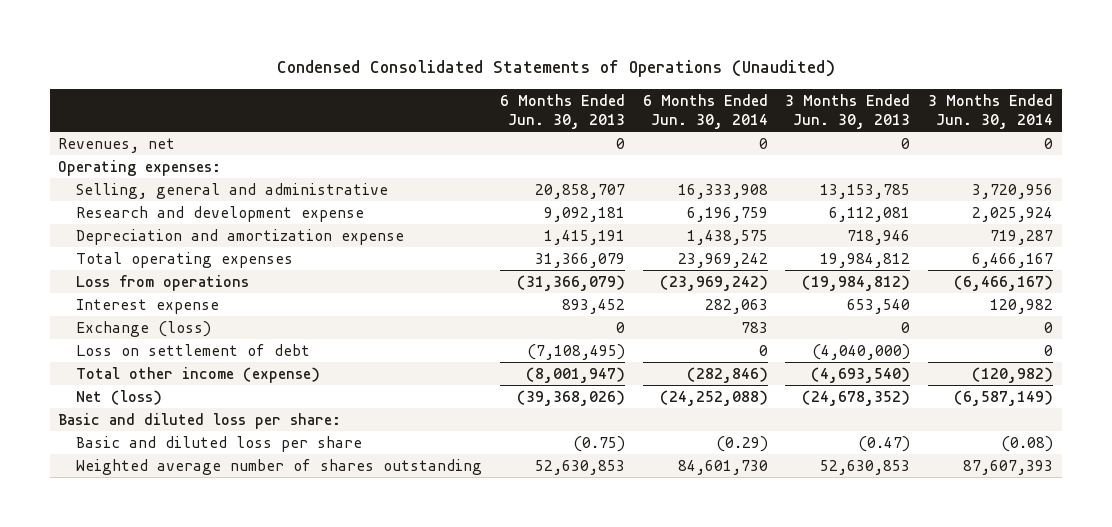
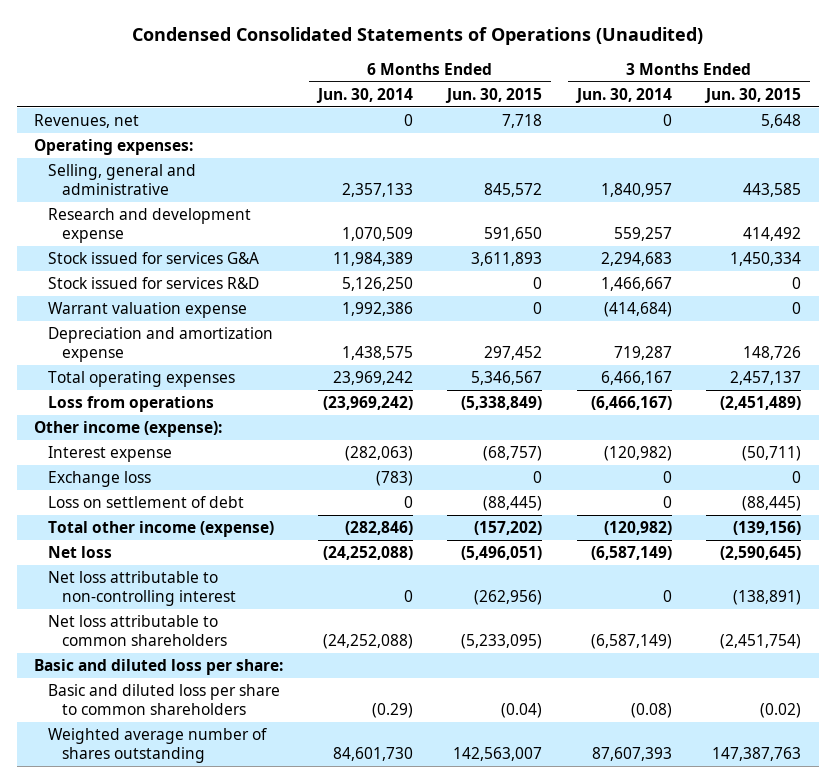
- | 6 Months Ended Jun. 30, 2013 | 6 Months Ended Jun. 30, 2014 | 3 Months Ended Jun. 30, 2013 | 3 Months Ended Jun. 30, 2014
+ | 6 Months Ended Jun. 30, 2014 | 6 Months Ended Jun. 30, 2015 | 3 Months Ended Jun. 30, 2014 | 3 Months Ended Jun. 30, 2015
- Selling, general and administrative | 20,858,707 | 16,333,908 | 13,153,785 | 3,720,956
- Research and development expense | 9,092,181 | 6,196,759 | 6,112,081 | 2,025,924
+ Selling, general and administrative | 2,357,133 | 845,572 | 1,840,957 | 443,585
+ Research and development expense | 1,070,509 | 591,650 | 559,257 | 414,492
+ Stock issued for services G&A | 11,984,389 | 3,611,893 | 2,294,683 | 1,450,334
+ Stock issued for services R&D | 5,126,250 | 0 | 1,466,667 | 0
+ Warrant valuation expense | 1,992,386 | 0 | (414,684) | 0
- Interest expense | 893,452 | 282,063 | 653,540 | 120,982
- Exchange (loss) | 0 | 783 | 0 | 0
+ Other income (expense):
+ Interest expense | (282,063) | (68,757) | (120,982) | (50,711)
+ Exchange loss | (783) | 0 | 0 | 0
- Net (loss) | (39,368,026) | (24,252,088) | (24,678,352) | (6,587,149)
+ Net loss | (24,252,088) | (5,496,051) | (6,587,149) | (2,590,645)
+ Net loss attributable to non-controlling interest | 0 | (262,956) | 0 | (138,891)
+ Net loss attributable to common shareholders | (24,252,088) | (5,233,095) | (6,587,149) | (2,451,754)
- Basic and diluted loss per share | (0.75) | (0.29) | (0.47) | (0.08)
+ Basic and diluted loss per share to common shareholders | (0.29) | (0.04) | (0.08) | (0.02)

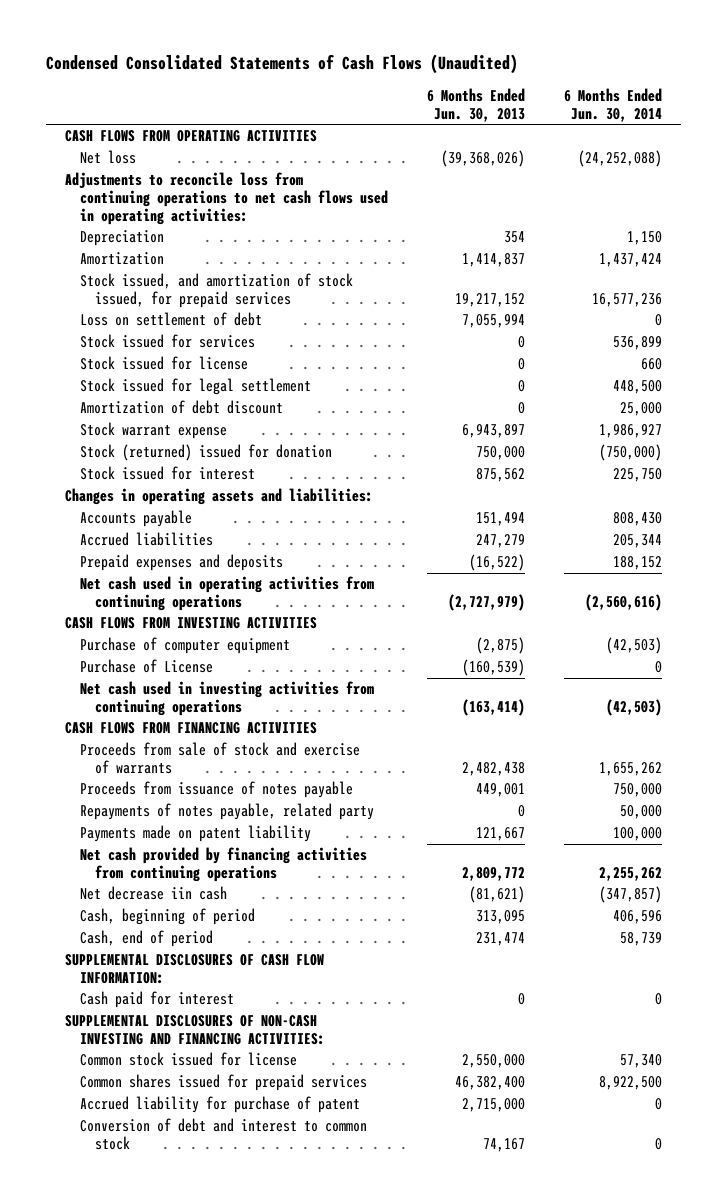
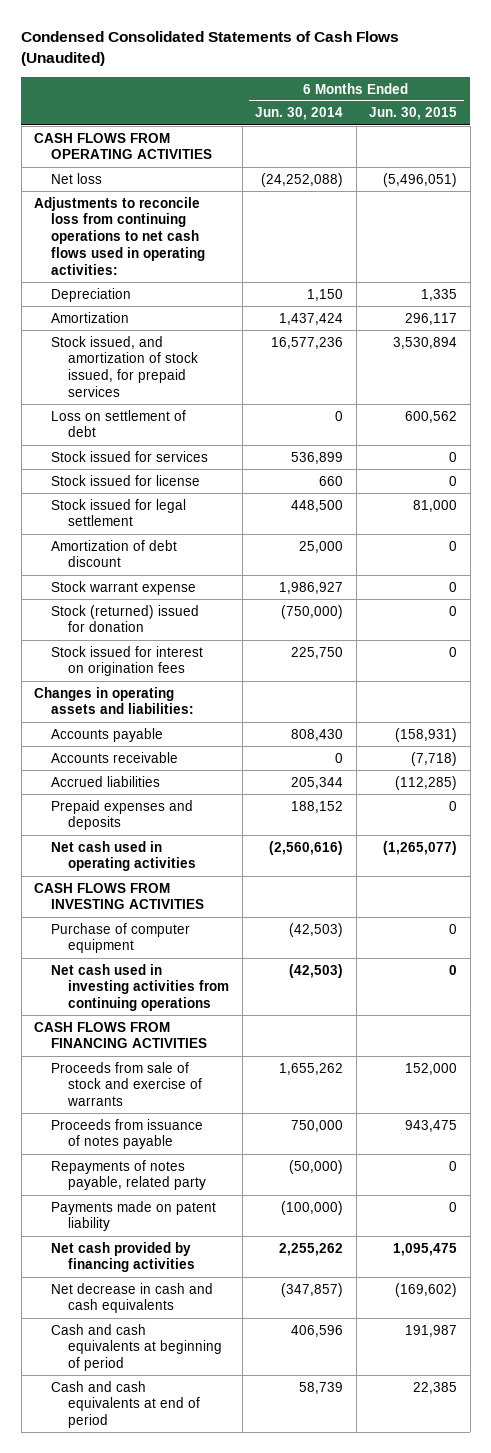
- | 6 Months Ended Jun. 30, 2013 | 6 Months Ended Jun. 30, 2014
+ | 6 Months Ended Jun. 30, 2014 | 6 Months Ended Jun. 30, 2015
- Stock issued for interest | 875,562 | 225,750
+ Stock issued for interest on origination fees | 225,750 | 0
+ Accounts receivable | 0 | (7,718)
- Net cash used in operating activities from continuing operations | (2,727,979) | (2,560,616)
+ Net cash used in operating activities | (2,560,616) | (1,265,077)
- Purchase of License | (160,539) | 0
- Repayments of notes payable, related party | 0 | 50,000
- Payments made on patent liability | 121,667 | 100,000
- Net cash provided by financing activities from continuing operations | 2,809,772 | 2,255,262
- Net decrease iin cash | (81,621) | (347,857)
- Cash, beginning of period | 313,095 | 406,596
- Cash, end of period | 231,474 | 58,739
- SUPPLEMENTAL DISCLOSURES OF CASH FLOW INFORMATION:
- Cash paid for interest | 0 | 0
- SUPPLEMENTAL DISCLOSURES OF NON-CASH INVESTING AND FINANCING ACTIVITIES:
- Common stock issued for license | 2,550,000 | 57,340
- Common shares issued for prepaid services | 46,382,400 | 8,922,500
- Accrued liability for purchase of patent | 2,715,000 | 0
- Conversion of debt and interest to common stock | 74,167 | 0
+ Repayments of notes payable, related party | (50,000) | 0
+ Payments made on patent liability | (100,000) | 0
+ Net cash provided by financing activities | 2,255,262 | 1,095,475
+ Net decrease in cash and cash equivalents | (347,857) | (169,602)
+ Cash and cash equivalents at beginning of period | 406,596 | 191,987
+ Cash and cash equivalents at end of period | 58,739 | 22,385

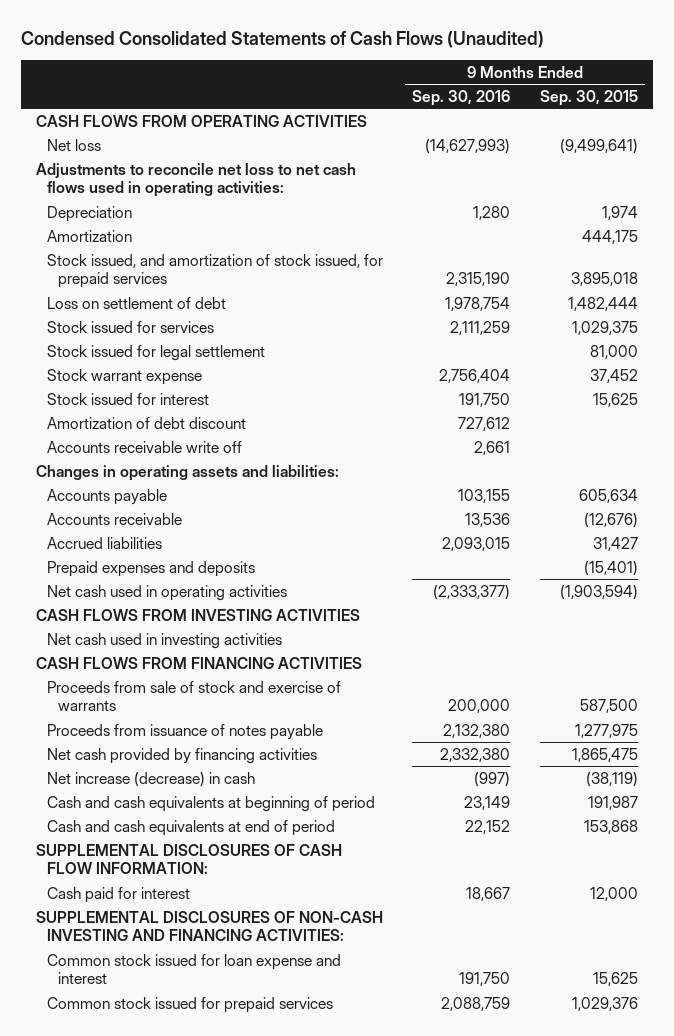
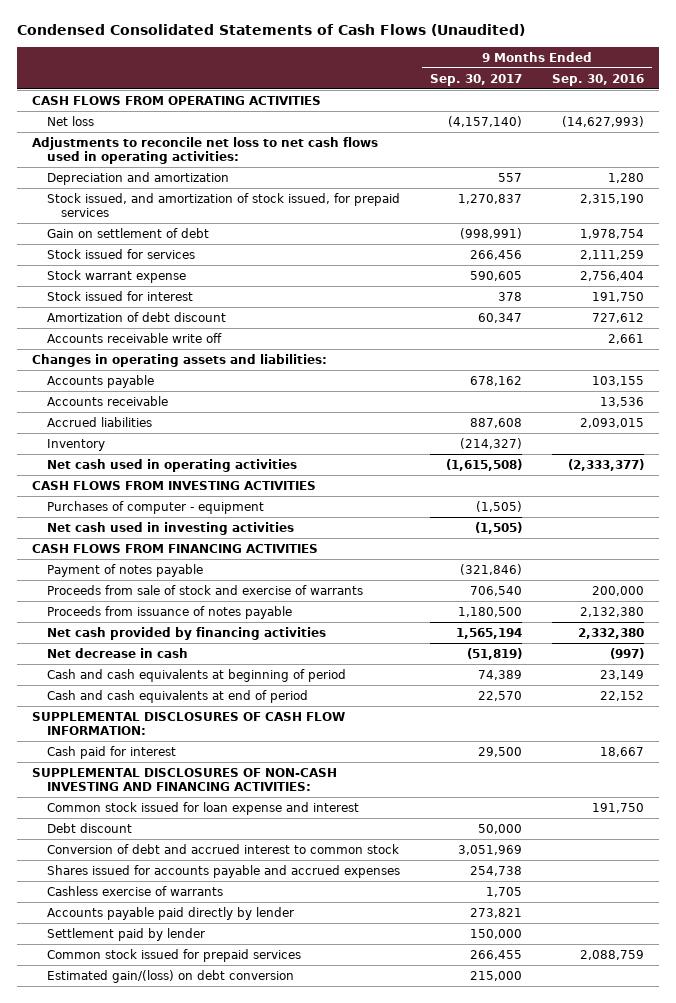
- | 9 Months Ended Sep. 30, 2016 | 9 Months Ended Sep. 30, 2015
+ | 9 Months Ended Sep. 30, 2017 | 9 Months Ended Sep. 30, 2016
- Depreciation | 1,280 | 1,974
- Amortization | | 444,175
+ Depreciation and amortization | 557 | 1,280
- Loss on settlement of debt | 1,978,754 | 1,482,444
+ Gain on settlement of debt | (998,991) | 1,978,754
- Stock issued for legal settlement | | 81,000
- Prepaid expenses and deposits | | (15,401)
+ Inventory | (214,327) |
+ Purchases of computer - equipment | (1,505) |
+ Payment of notes payable | (321,846) |
- Net increase (decrease) in cash | (997) | (38,119)
+ Net decrease in cash | (51,819) | (997)
+ Debt discount | 50,000 |
+ Conversion of debt and accrued interest to common stock | 3,051,969 |
+ Shares issued for accounts payable and accrued expenses | 254,738 |
+ Cashless exercise of warrants | 1,705 |
+ Accounts payable paid directly by lender | 273,821 |
+ Settlement paid by lender | 150,000 |
+ Estimated gain/(loss) on debt conversion | 215,000 |

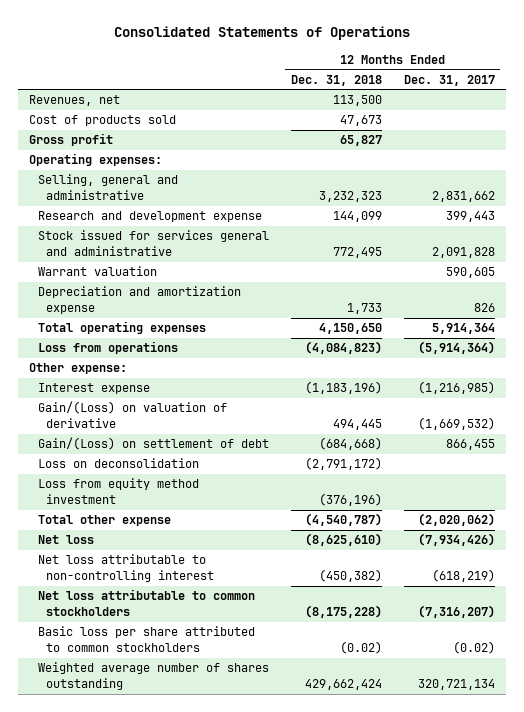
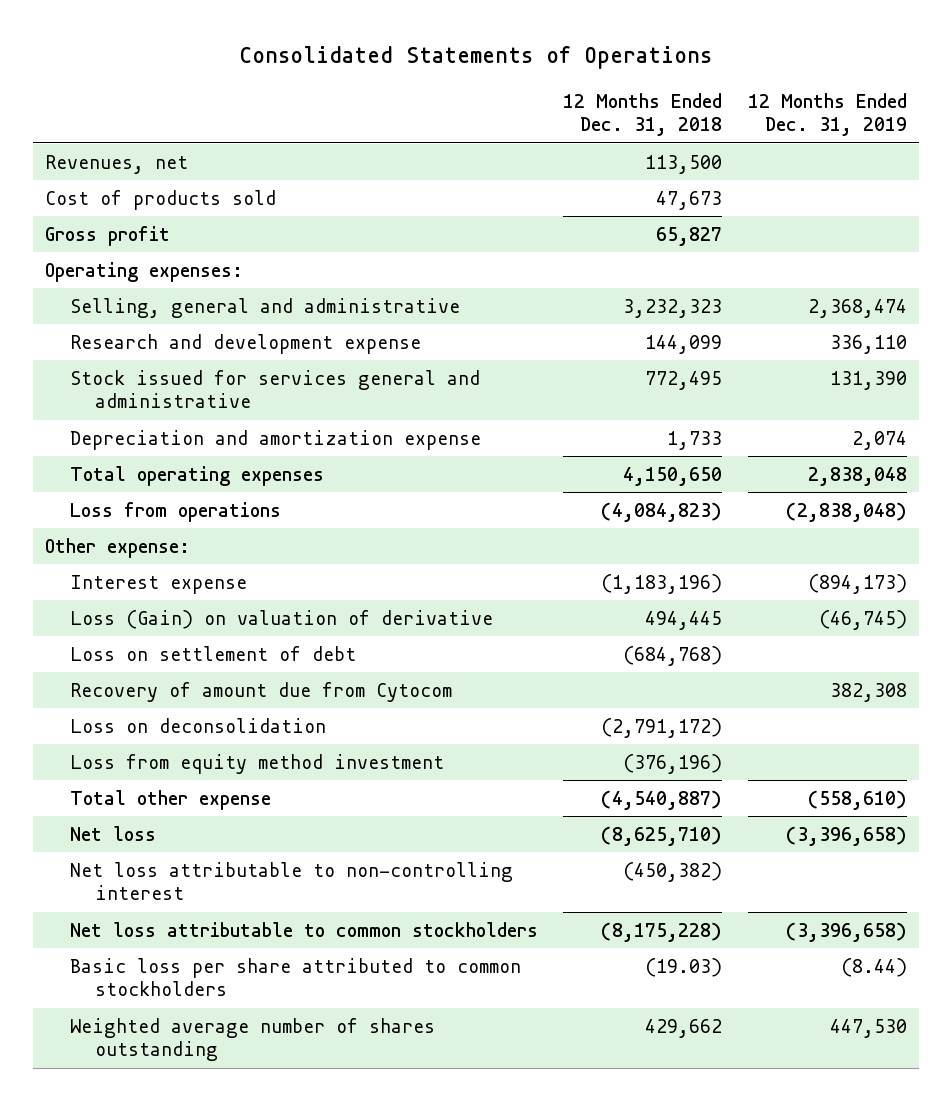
- | 12 Months Ended Dec. 31, 2018 | 12 Months Ended Dec. 31, 2017
+ | 12 Months Ended Dec. 31, 2018 | 12 Months Ended Dec. 31, 2019
- Warrant valuation | | 590,605
- Gain/(Loss) on valuation of derivative | 494,445 | (1,669,532)
- Gain/(Loss) on settlement of debt | (684,668) | 866,455
+ Loss (Gain) on valuation of derivative | 494,445 | (46,745)
+ Loss on settlement of debt | (684,768) |
+ Recovery of amount due from Cytocom | | 382,308
- Total other expense | (4,540,787) | (2,020,062)
- Net loss | (8,625,610) | (7,934,426)
+ Total other expense | (4,540,887) | (558,610)
+ Net loss | (8,625,710) | (3,396,658)
- Basic loss per share attributed to common stockholders | (0.02) | (0.02)
- Weighted average number of shares outstanding | 429,662,424 | 320,721,134
+ Basic loss per share attributed to common stockholders | (19.03) | (8.44)
+ Weighted average number of shares outstanding | 429,662 | 447,530

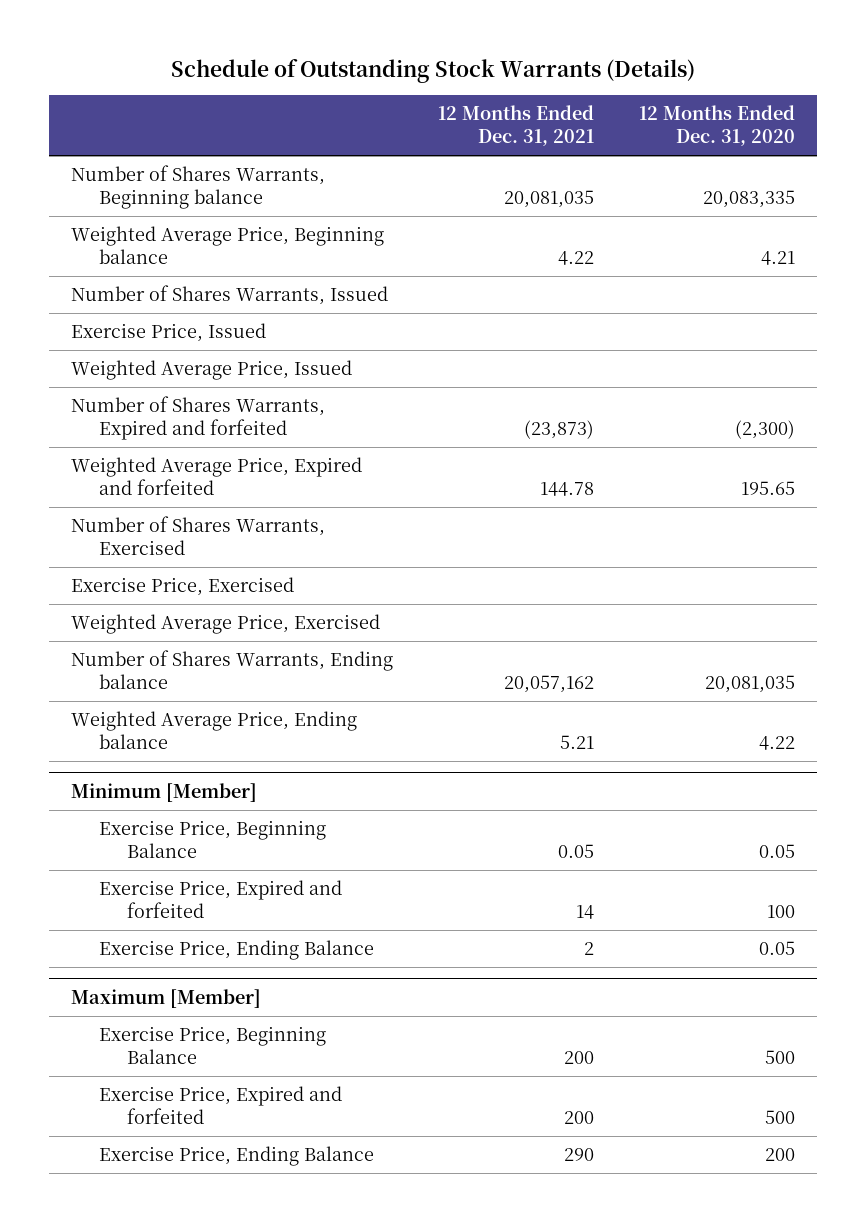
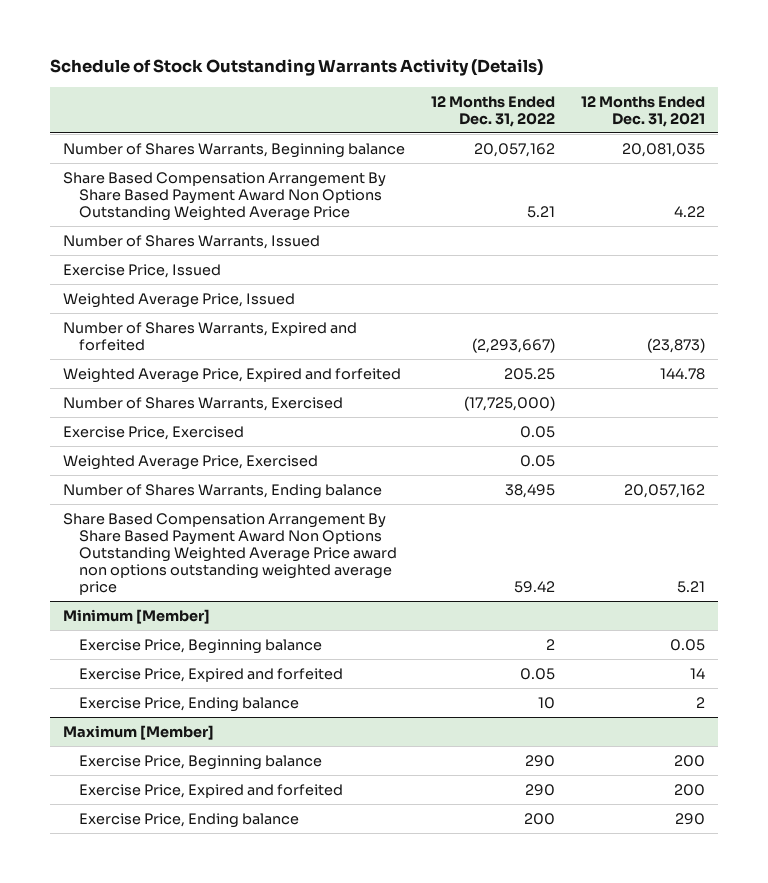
- Schedule of Outstanding Stock Warrants (Details)
+ Schedule of Stock Outstanding Warrants Activity (Details)
- | 12 Months Ended Dec. 31, 2021 | 12 Months Ended Dec. 31, 2020
+ | 12 Months Ended Dec. 31, 2022 | 12 Months Ended Dec. 31, 2021
- Weighted Average Price, Beginning balance | 4.22 | 4.21
+ Share Based Compensation Arrangement By Share Based Payment Award Non Options Outstanding Weighted Average Price | 5.21 | 4.22
- Weighted Average Price, Ending balance | 5.21 | 4.22
+ Share Based Compensation Arrangement By Share Based Payment Award Non Options Outstanding Weighted Average Price award non options outstanding weighted average price | 59.42 | 5.21
@ Minimum [Member]
- Exercise Price, Beginning Balance | 0.05 | 0.05
+ Exercise Price, Beginning balance | 2 | 0.05
- Exercise Price, Ending Balance | 2 | 0.05
+ Exercise Price, Ending balance | 10 | 2
@ Maximum [Member]
- Exercise Price, Beginning Balance | 200 | 500
+ Exercise Price, Beginning balance | 290 | 200
- Exercise Price, Ending Balance | 290 | 200
+ Exercise Price, Ending balance | 200 | 290

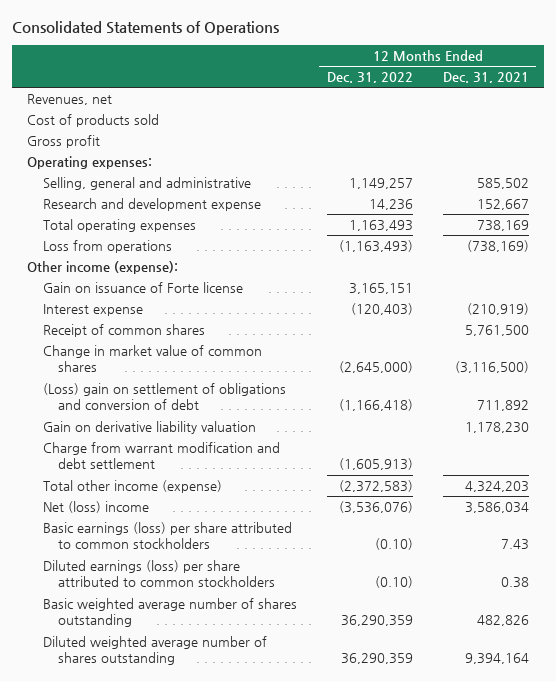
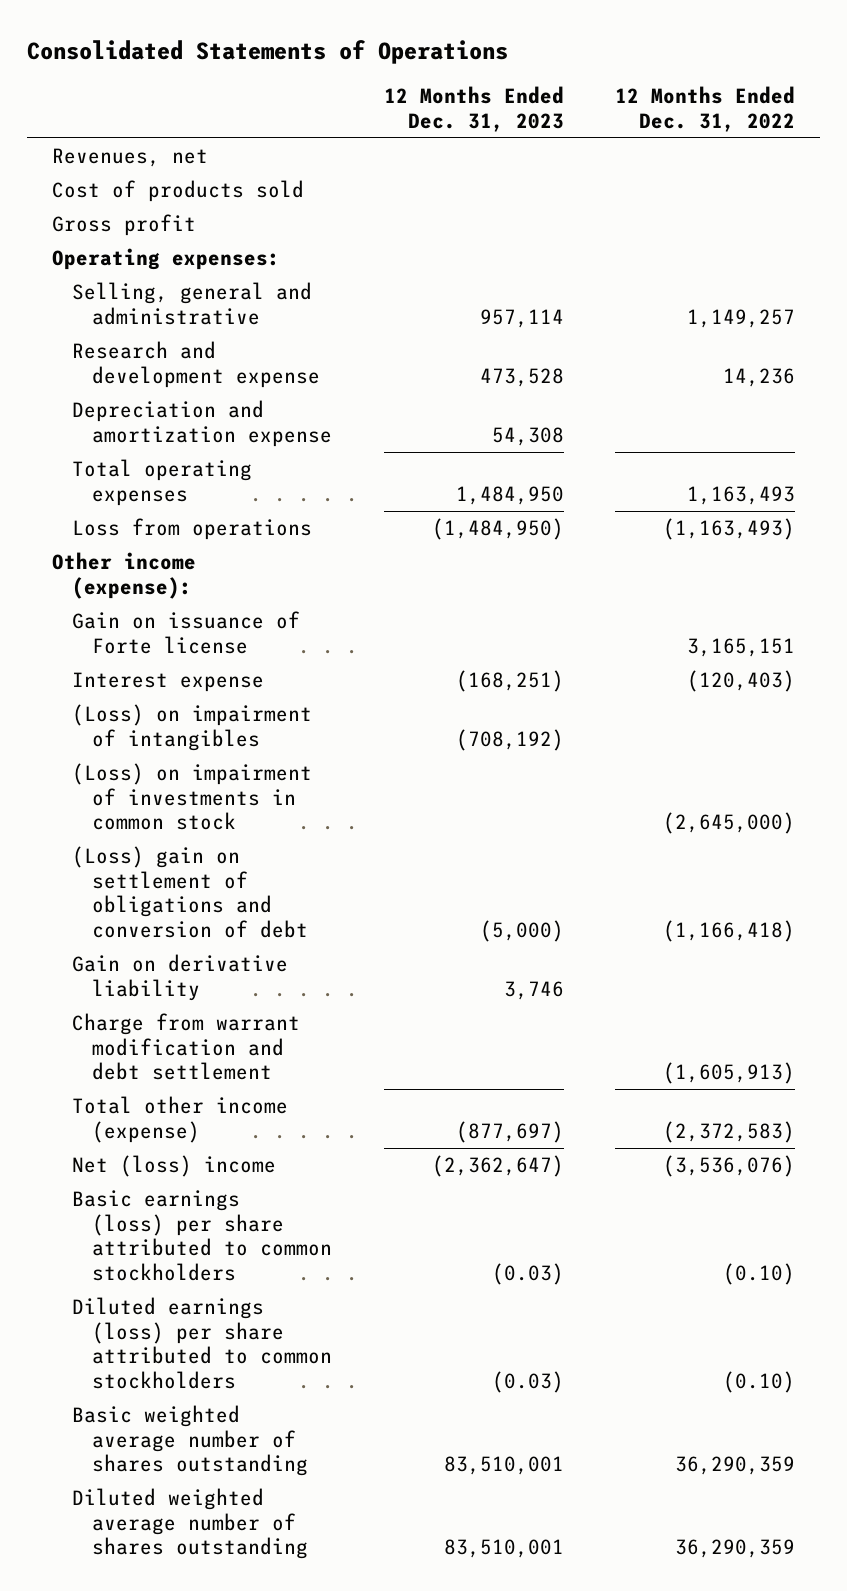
- | 12 Months Ended Dec. 31, 2022 | 12 Months Ended Dec. 31, 2021
+ | 12 Months Ended Dec. 31, 2023 | 12 Months Ended Dec. 31, 2022
+ Depreciation and amortization expense | 54,308 |
- Receipt of common shares | | 5,761,500
- Change in market value of common shares | (2,645,000) | (3,116,500)
+ (Loss) on impairment of intangibles | (708,192) |
+ (Loss) on impairment of investments in common stock | | (2,645,000)
- Gain on derivative liability valuation | | 1,178,230
+ Gain on derivative liability | 3,746 |

